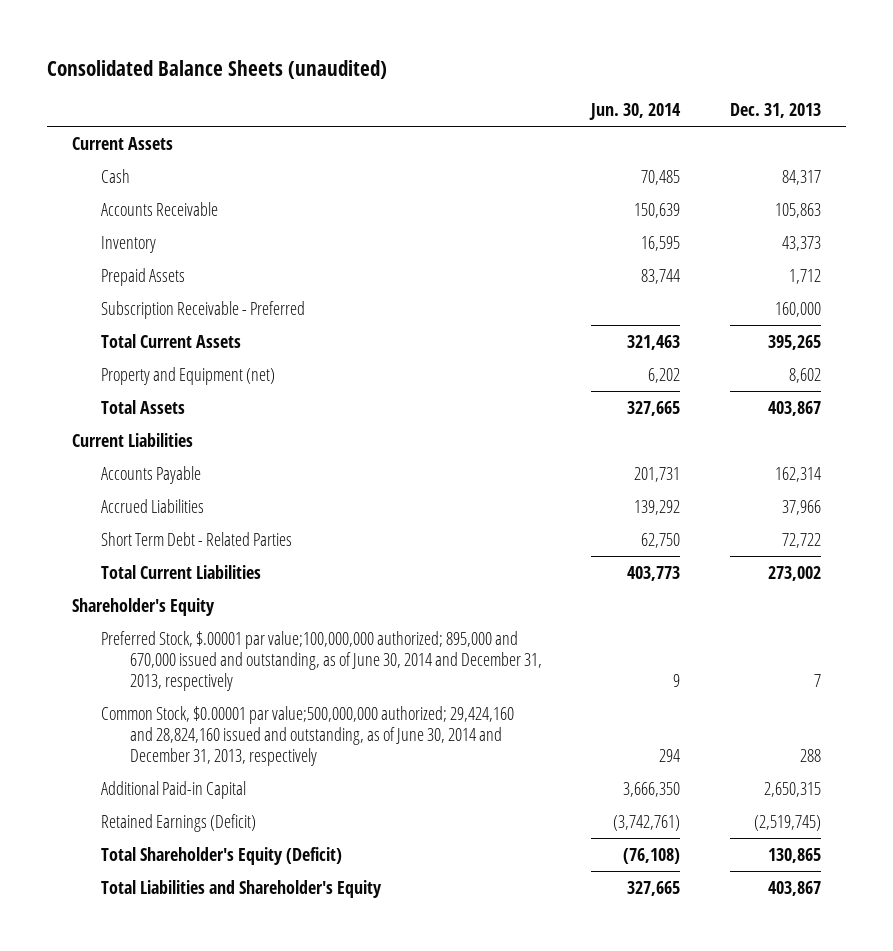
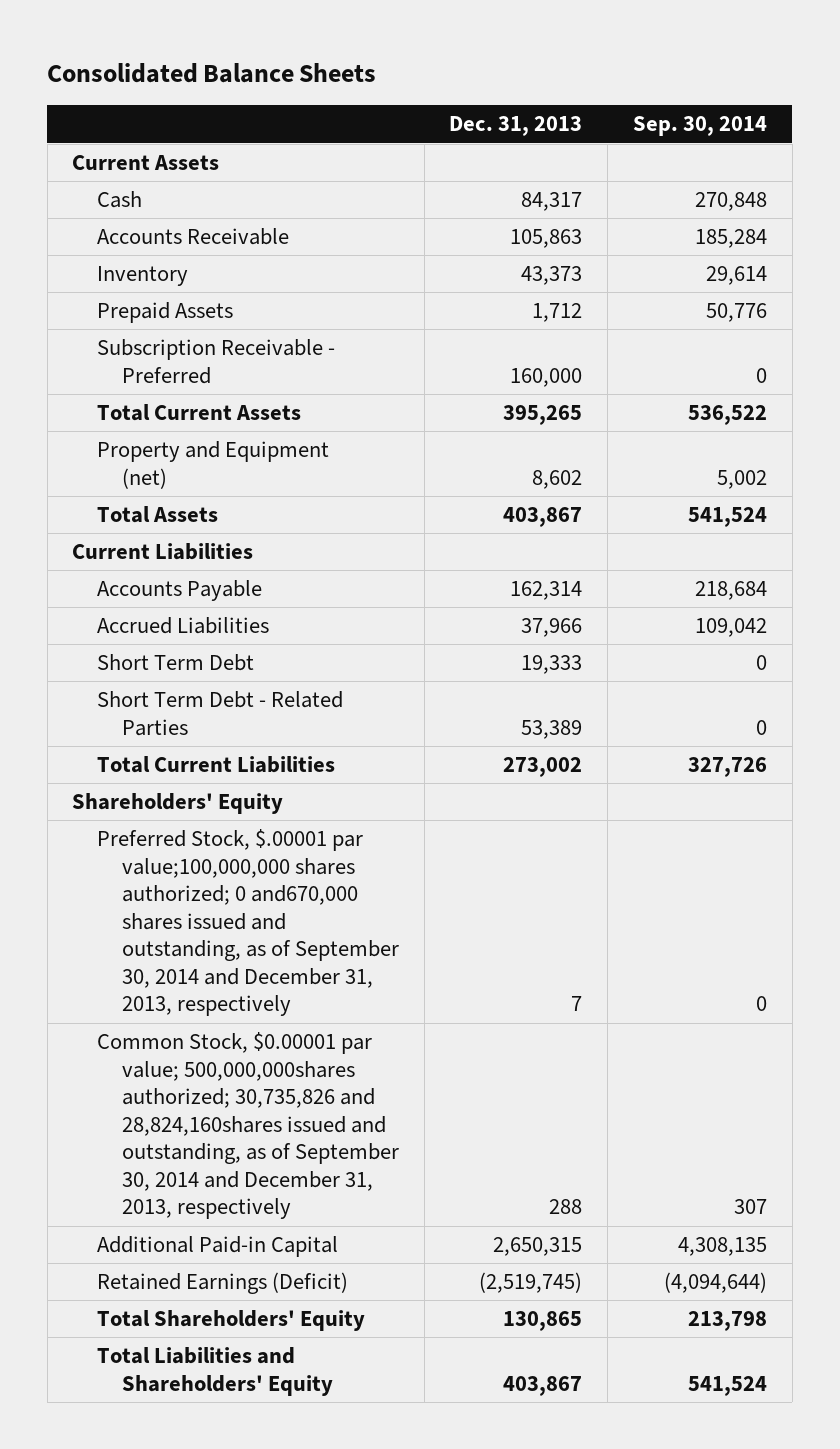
- Consolidated Balance Sheets (unaudited)
+ Consolidated Balance Sheets
- | Jun. 30, 2014 | Dec. 31, 2013
+ | Dec. 31, 2013 | Sep. 30, 2014
- Short Term Debt - Related Parties | 62,750 | 72,722
+ Short Term Debt | 19,333 | 0
+ Short Term Debt - Related Parties | 53,389 | 0
- Shareholder's Equity
- Preferred Stock, $.00001 par value;100,000,000 authorized; 895,000 and 670,000 issued and outstanding, as of June 30, 2014 and December 31, 2013, respectively | 9 | 7
- Common Stock, $0.00001 par value;500,000,000 authorized; 29,424,160 and 28,824,160 issued and outstanding, as of June 30, 2014 and December 31, 2013, respectively | 294 | 288
+ Shareholders' Equity
+ Preferred Stock, $.00001 par value;100,000,000 shares authorized; 0 and670,000 shares issued and outstanding, as of September 30, 2014 and December 31, 2013, respectively | 7 | 0
+ Common Stock, $0.00001 par value; 500,000,000shares authorized; 30,735,826 and 28,824,160shares issued and outstanding, as of September 30, 2014 and December 31, 2013, respectively | 288 | 307
- Total Shareholder's Equity (Deficit) | (76,108) | 130,865
- Total Liabilities and Shareholder's Equity | 327,665 | 403,867
+ Total Shareholders' Equity | 130,865 | 213,798
+ Total Liabilities and Shareholders' Equity | 403,867 | 541,524

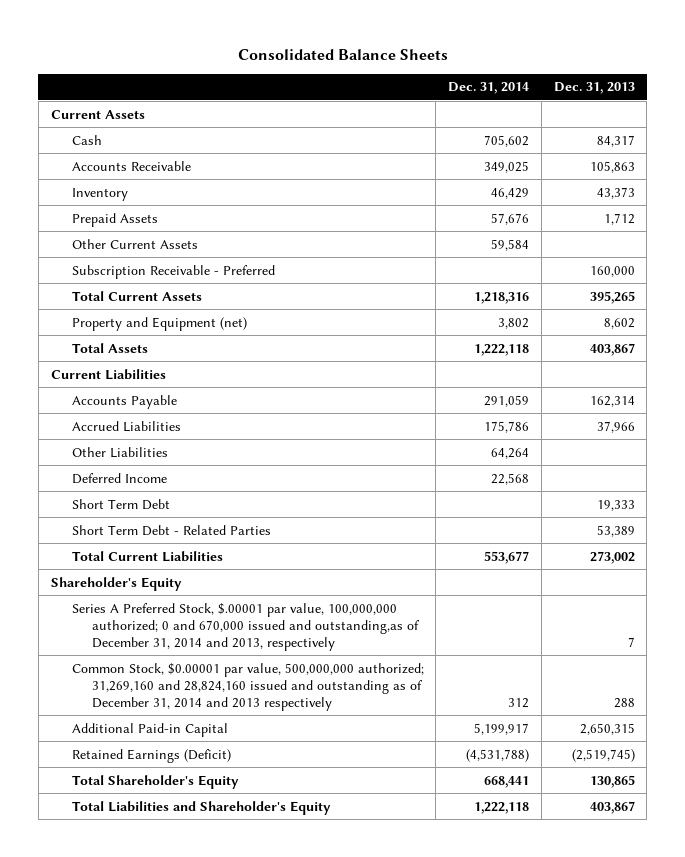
- | Dec. 31, 2013 | Sep. 30, 2014
+ | Dec. 31, 2014 | Dec. 31, 2013
+ Other Current Assets | 59,584 |
+ Other Liabilities | 64,264 |
+ Deferred Income | 22,568 |
- Shareholders' Equity
- Preferred Stock, $.00001 par value;100,000,000 shares authorized; 0 and670,000 shares issued and outstanding, as of September 30, 2014 and December 31, 2013, respectively | 7 | 0
- Common Stock, $0.00001 par value; 500,000,000shares authorized; 30,735,826 and 28,824,160shares issued and outstanding, as of September 30, 2014 and December 31, 2013, respectively | 288 | 307
+ Shareholder's Equity
+ Series A Preferred Stock, $.00001 par value, 100,000,000 authorized; 0 and 670,000 issued and outstanding,as of December 31, 2014 and 2013, respectively | | 7
+ Common Stock, $0.00001 par value, 500,000,000 authorized; 31,269,160 and 28,824,160 issued and outstanding as of December 31, 2014 and 2013 respectively | 312 | 288
- Total Shareholders' Equity | 130,865 | 213,798
- Total Liabilities and Shareholders' Equity | 403,867 | 541,524
+ Total Shareholder's Equity | 668,441 | 130,865
+ Total Liabilities and Shareholder's Equity | 1,222,118 | 403,867

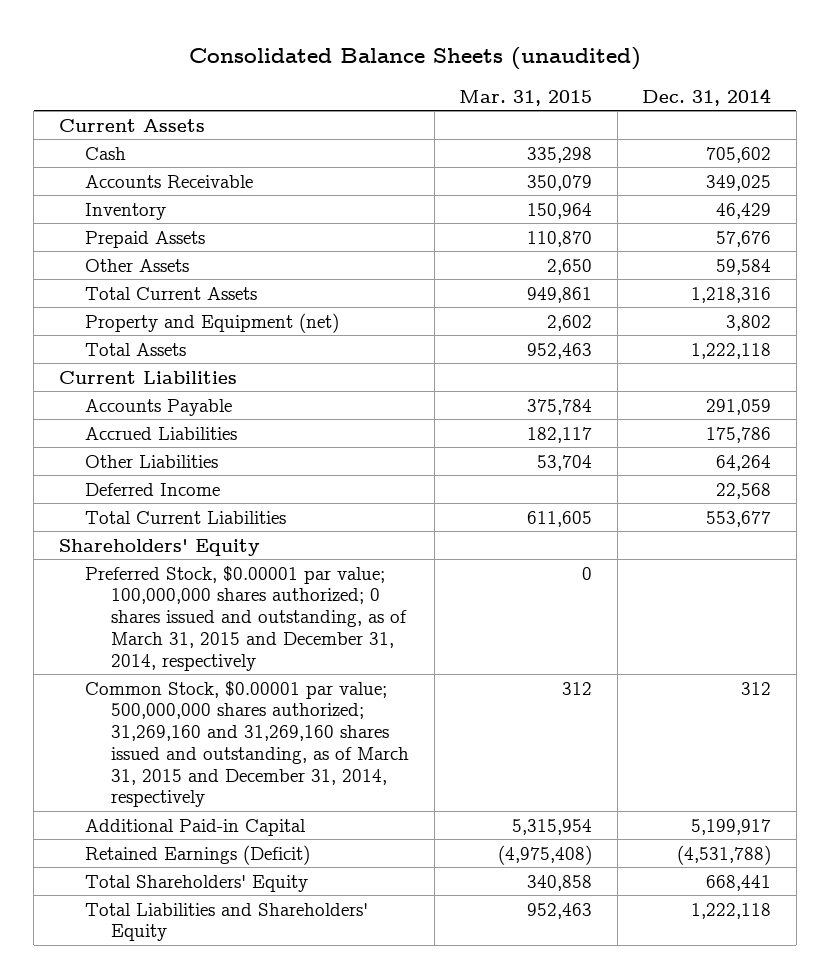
- Consolidated Balance Sheets
+ Consolidated Balance Sheets (unaudited)
- | Dec. 31, 2014 | Dec. 31, 2013
+ | Mar. 31, 2015 | Dec. 31, 2014
- Other Current Assets | 59,584 |
- Subscription Receivable - Preferred | | 160,000
+ Other Assets | 2,650 | 59,584
- Short Term Debt | | 19,333
- Short Term Debt - Related Parties | | 53,389
- Shareholder's Equity
- Series A Preferred Stock, $.00001 par value, 100,000,000 authorized; 0 and 670,000 issued and outstanding,as of December 31, 2014 and 2013, respectively | | 7
- Common Stock, $0.00001 par value, 500,000,000 authorized; 31,269,160 and 28,824,160 issued and outstanding as of December 31, 2014 and 2013 respectively | 312 | 288
+ Shareholders' Equity
+ Preferred Stock, $0.00001 par value; 100,000,000 shares authorized; 0 shares issued and outstanding, as of March 31, 2015 and December 31, 2014, respectively | 0 |
+ Common Stock, $0.00001 par value; 500,000,000 shares authorized; 31,269,160 and 31,269,160 shares issued and outstanding, as of March 31, 2015 and December 31, 2014, respectively | 312 | 312
- Total Shareholder's Equity | 668,441 | 130,865
- Total Liabilities and Shareholder's Equity | 1,222,118 | 403,867
+ Total Shareholders' Equity | 340,858 | 668,441
+ Total Liabilities and Shareholders' Equity | 952,463 | 1,222,118

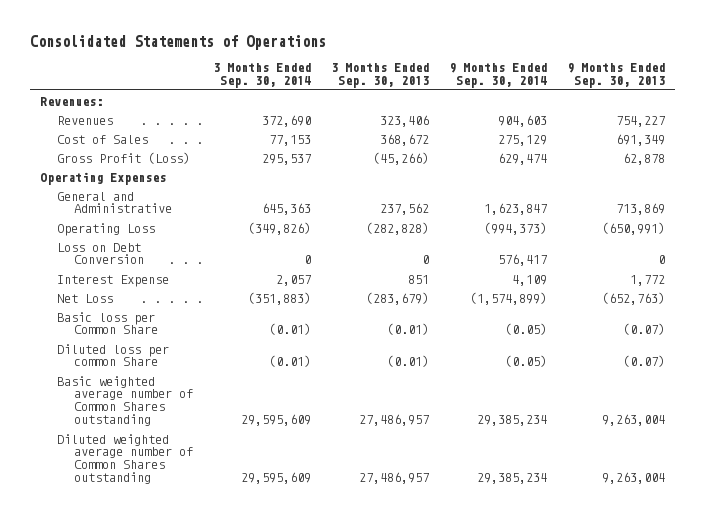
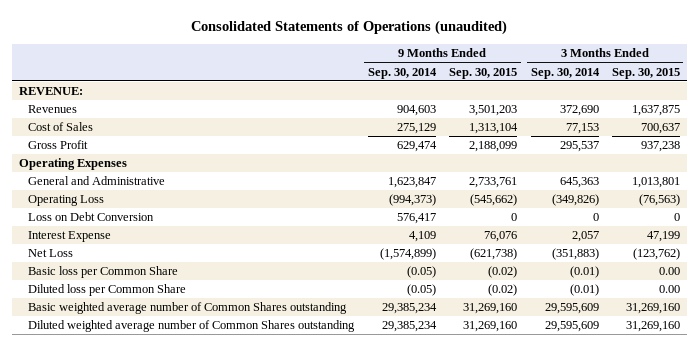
- Consolidated Statements of Operations
+ Consolidated Statements of Operations (unaudited)
- | 3 Months Ended Sep. 30, 2014 | 3 Months Ended Sep. 30, 2013 | 9 Months Ended Sep. 30, 2014 | 9 Months Ended Sep. 30, 2013
+ | 9 Months Ended Sep. 30, 2014 | 9 Months Ended Sep. 30, 2015 | 3 Months Ended Sep. 30, 2014 | 3 Months Ended Sep. 30, 2015
- Revenues:
+ REVENUE:
- Gross Profit (Loss) | 295,537 | (45,266) | 629,474 | 62,878
+ Gross Profit | 629,474 | 2,188,099 | 295,537 | 937,238
- Diluted loss per common Share | (0.01) | (0.01) | (0.05) | (0.07)
+ Diluted loss per Common Share | (0.05) | (0.02) | (0.01) | 0.00

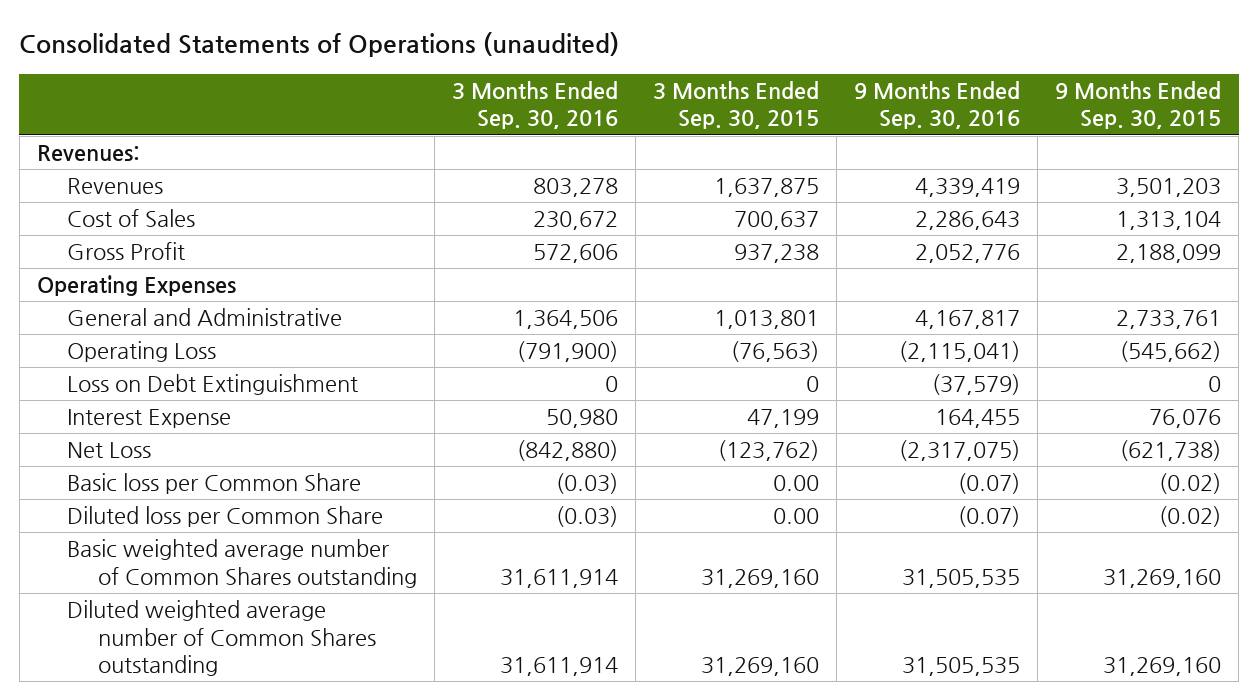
- | 9 Months Ended Sep. 30, 2014 | 9 Months Ended Sep. 30, 2015 | 3 Months Ended Sep. 30, 2014 | 3 Months Ended Sep. 30, 2015
+ | 3 Months Ended Sep. 30, 2016 | 3 Months Ended Sep. 30, 2015 | 9 Months Ended Sep. 30, 2016 | 9 Months Ended Sep. 30, 2015
- REVENUE:
+ Revenues:
- Loss on Debt Conversion | 576,417 | 0 | 0 | 0
+ Loss on Debt Extinguishment | 0 | 0 | (37,579) | 0

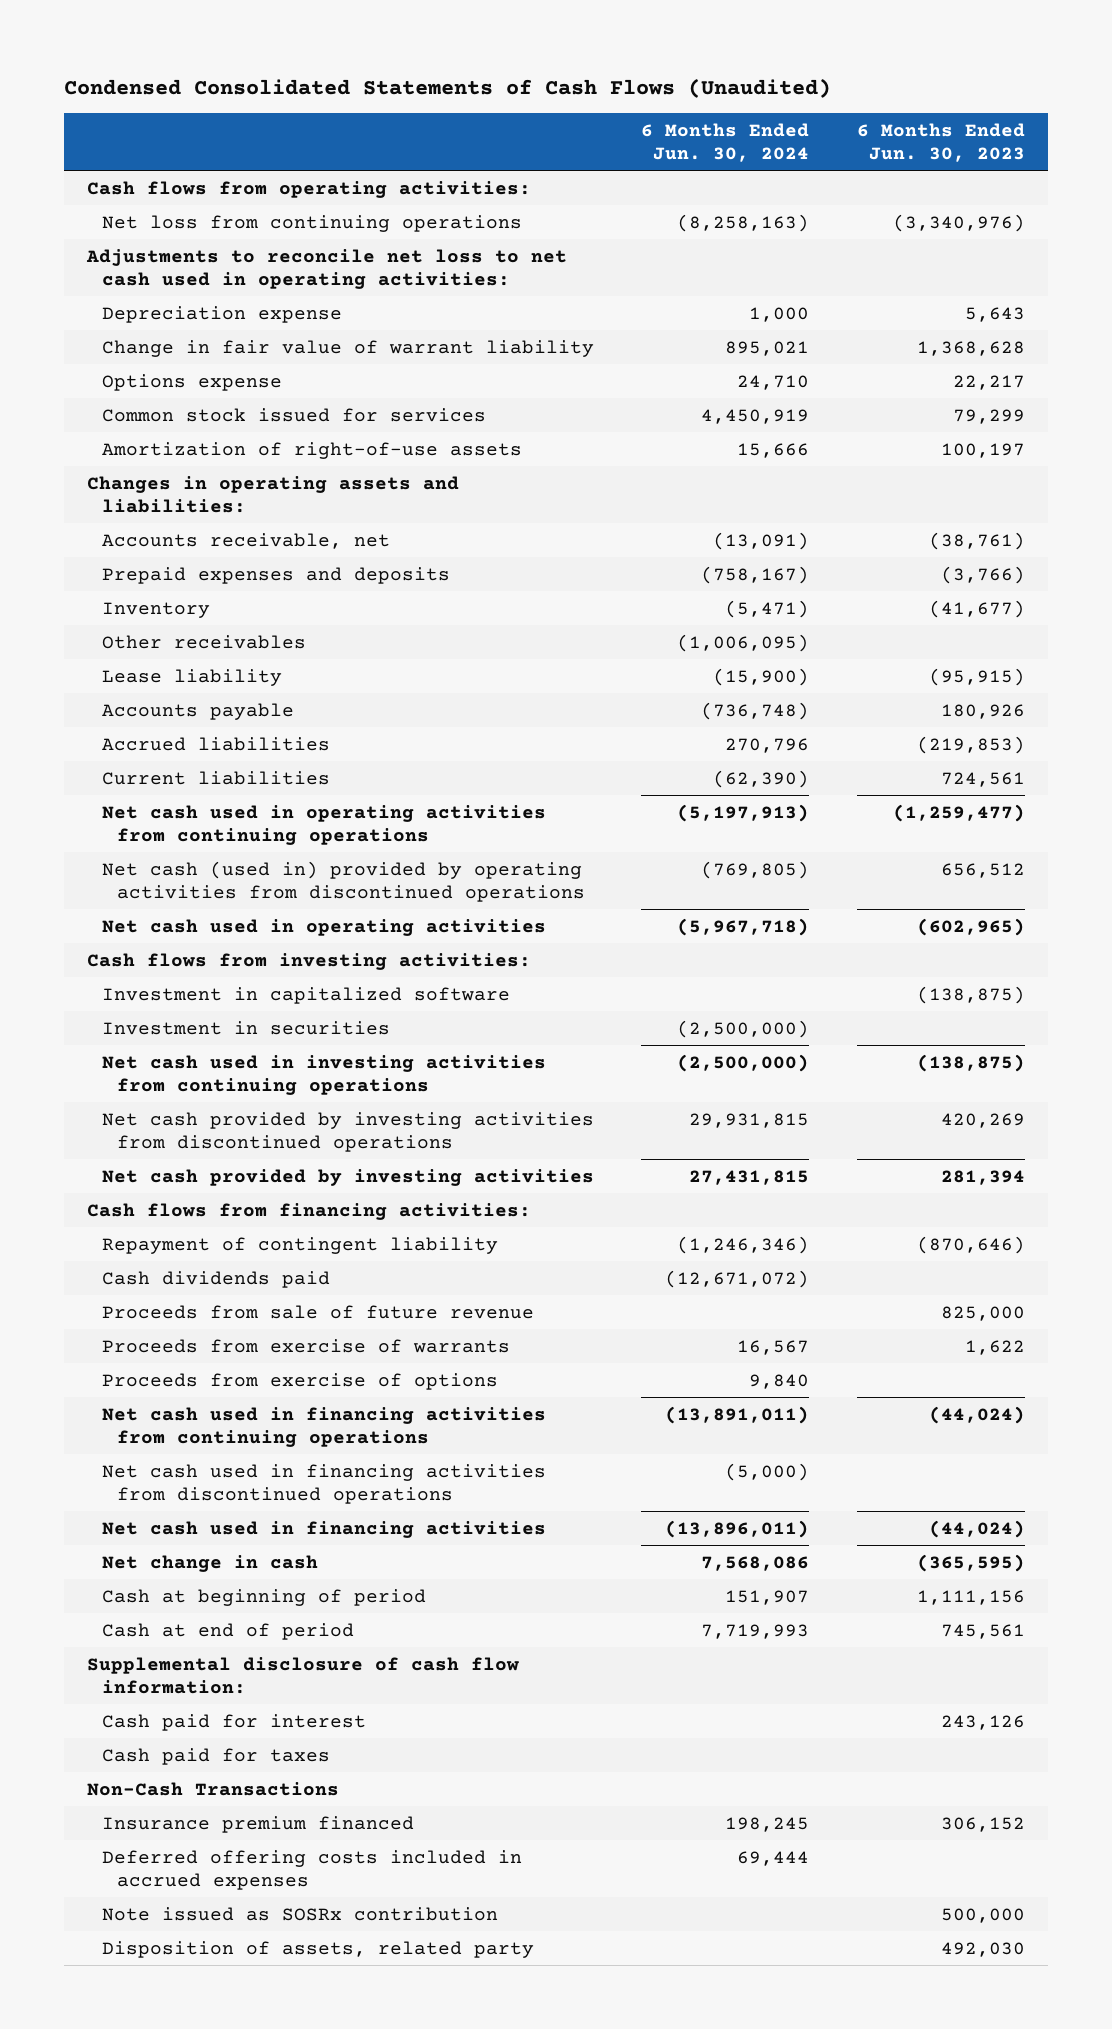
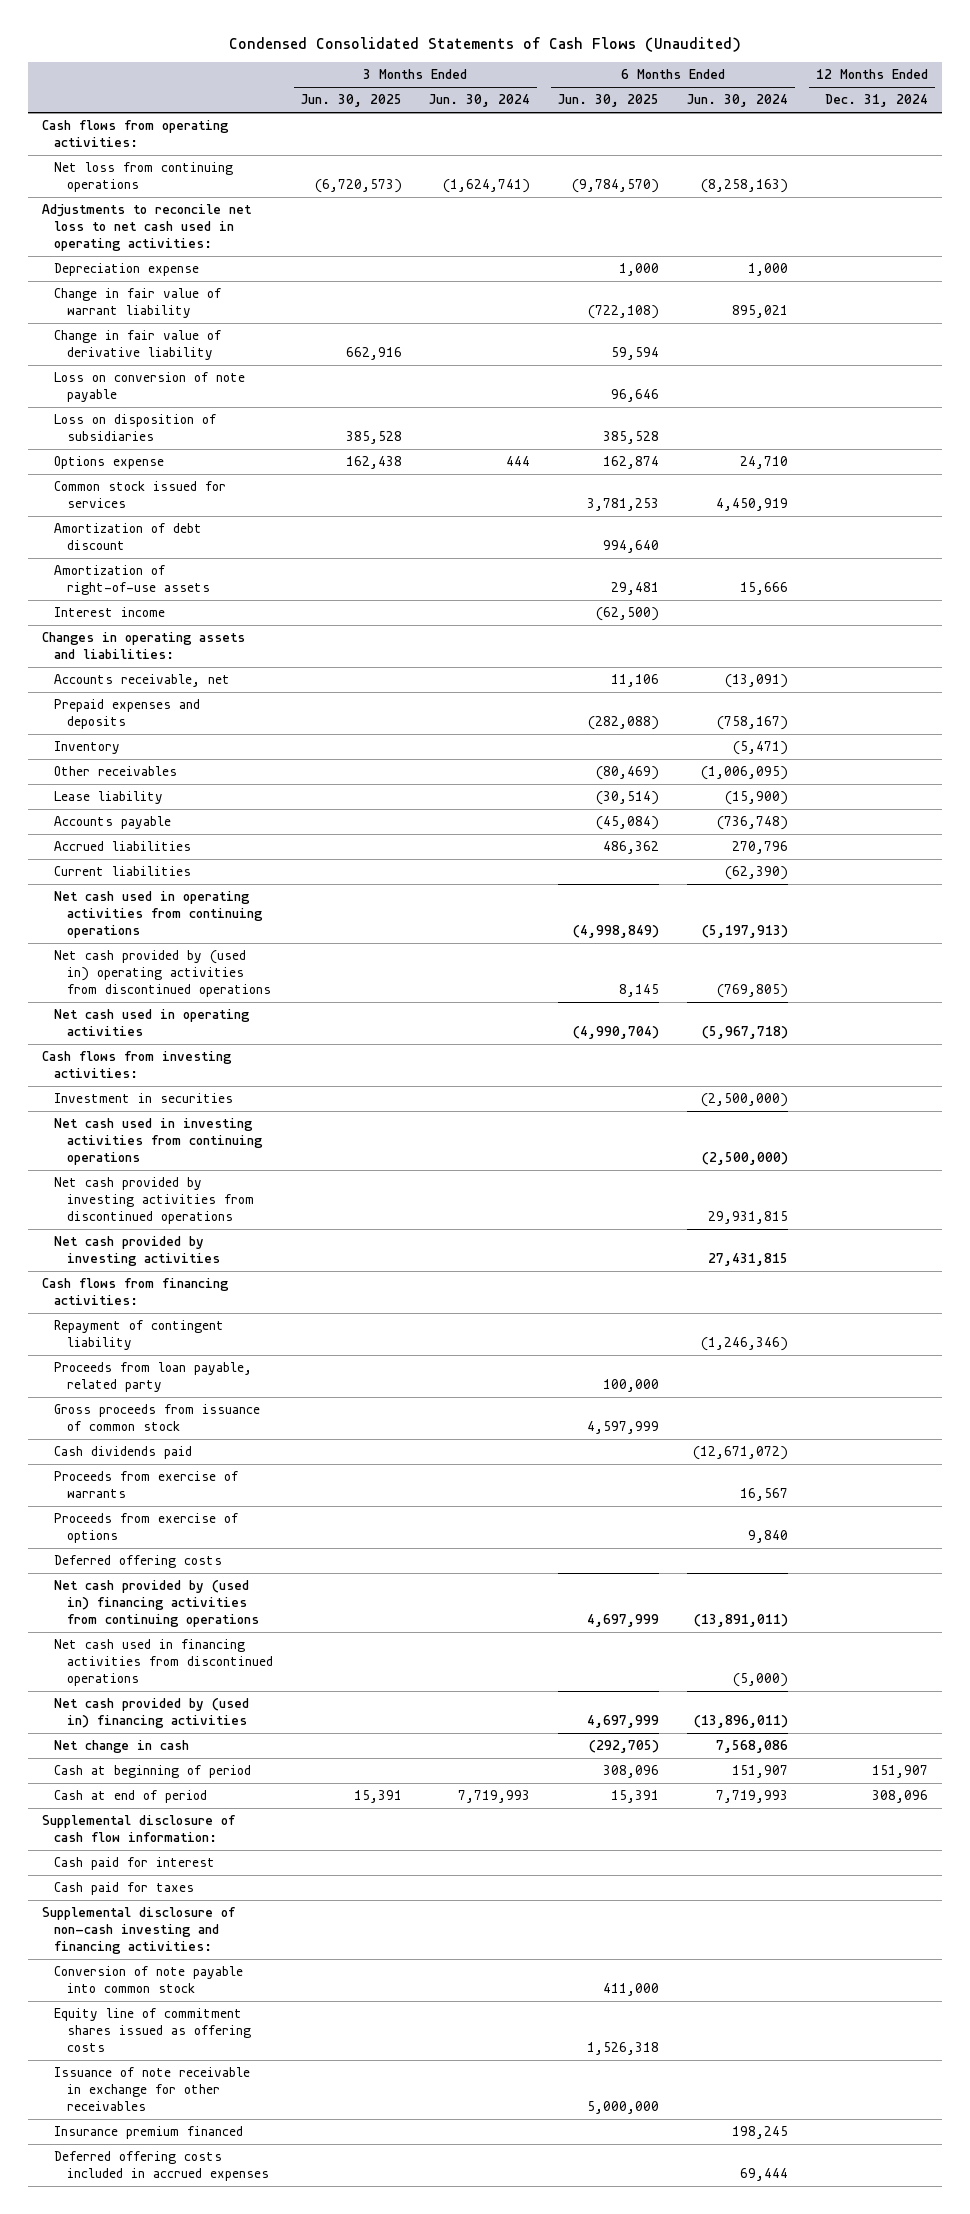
- | 6 Months Ended Jun. 30, 2024 | 6 Months Ended Jun. 30, 2023
+ | 3 Months Ended Jun. 30, 2025 | 3 Months Ended Jun. 30, 2024 | 6 Months Ended Jun. 30, 2025 | 6 Months Ended Jun. 30, 2024 | 12 Months Ended Dec. 31, 2024
+ Change in fair value of derivative liability | 662,916 | | 59,594 | |
+ Loss on conversion of note payable | | | 96,646 | |
+ Loss on disposition of subsidiaries | 385,528 | | 385,528 | |
+ Amortization of debt discount | | | 994,640 | |
+ Interest income | | | (62,500) | |
- Net cash (used in) provided by operating activities from discontinued operations | (769,805) | 656,512
+ Net cash provided by (used in) operating activities from discontinued operations | | | 8,145 | (769,805) |
- Investment in capitalized software | | (138,875)
+ Proceeds from loan payable, related party | | | 100,000 | |
+ Gross proceeds from issuance of common stock | | | 4,597,999 | |
- Proceeds from sale of future revenue | | 825,000
- Net cash used in financing activities from continuing operations | (13,891,011) | (44,024)
+ Deferred offering costs
+ Net cash provided by (used in) financing activities from continuing operations | | | 4,697,999 | (13,891,011) |
- Net cash used in financing activities | (13,896,011) | (44,024)
+ Net cash provided by (used in) financing activities | | | 4,697,999 | (13,896,011) |
- Non-Cash Transactions
+ Supplemental disclosure of non-cash investing and financing activities:
+ Conversion of note payable into common stock | | | 411,000 | |
+ Equity line of commitment shares issued as offering costs | | | 1,526,318 | |
+ Issuance of note receivable in exchange for other receivables | | | 5,000,000 | |
- Note issued as SOSRx contribution | | 500,000
- Disposition of assets, related party | | 492,030

